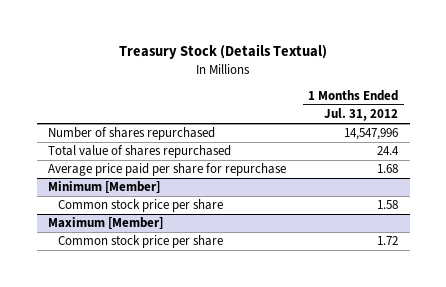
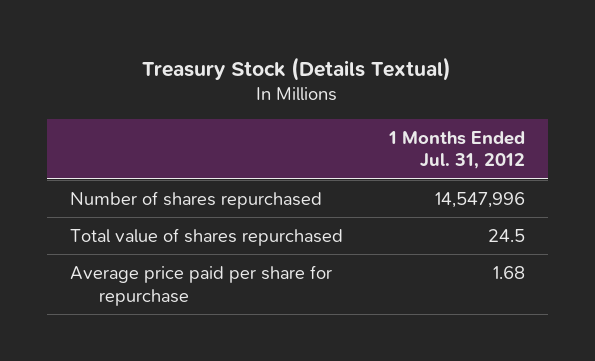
- Total value of shares repurchased | 24.4
+ Total value of shares repurchased | 24.5
- Minimum [Member]
- Common stock price per share | 1.58
- Maximum [Member]
- Common stock price per share | 1.72

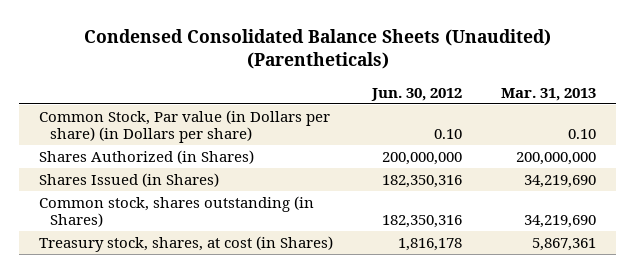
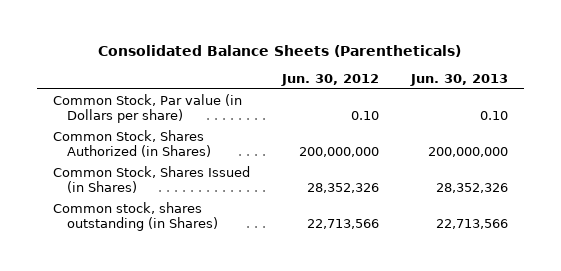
- Condensed Consolidated Balance Sheets (Unaudited) (Parentheticals)
+ Consolidated Balance Sheets (Parentheticals)
- | Jun. 30, 2012 | Mar. 31, 2013
+ | Jun. 30, 2012 | Jun. 30, 2013
- Common Stock, Par value (in Dollars per share) (in Dollars per share) | 0.10 | 0.10
- Shares Authorized (in Shares) | 200,000,000 | 200,000,000
- Shares Issued (in Shares) | 182,350,316 | 34,219,690
- Common stock, shares outstanding (in Shares) | 182,350,316 | 34,219,690
- Treasury stock, shares, at cost (in Shares) | 1,816,178 | 5,867,361
+ Common Stock, Par value (in Dollars per share) | 0.10 | 0.10
+ Common Stock, Shares Authorized (in Shares) | 200,000,000 | 200,000,000
+ Common Stock, Shares Issued (in Shares) | 28,352,326 | 28,352,326
+ Common stock, shares outstanding (in Shares) | 22,713,566 | 22,713,566

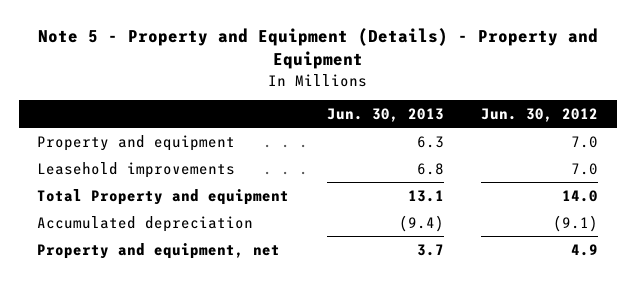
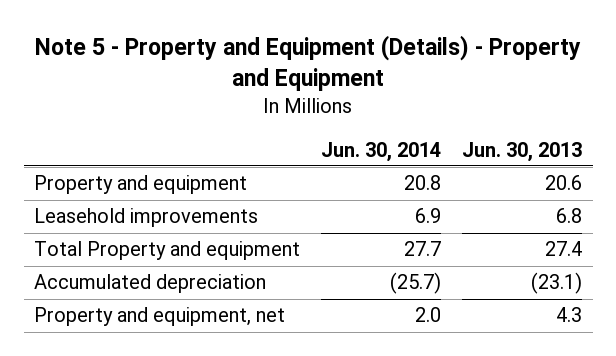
- | Jun. 30, 2013 | Jun. 30, 2012
+ | Jun. 30, 2014 | Jun. 30, 2013
- Property and equipment | 6.3 | 7.0
+ Property and equipment | 20.8 | 20.6
- Total Property and equipment | 13.1 | 14.0
- Accumulated depreciation | (9.4) | (9.1)
- Property and equipment, net | 3.7 | 4.9
+ Total Property and equipment | 27.7 | 27.4
+ Accumulated depreciation | (25.7) | (23.1)
+ Property and equipment, net | 2.0 | 4.3

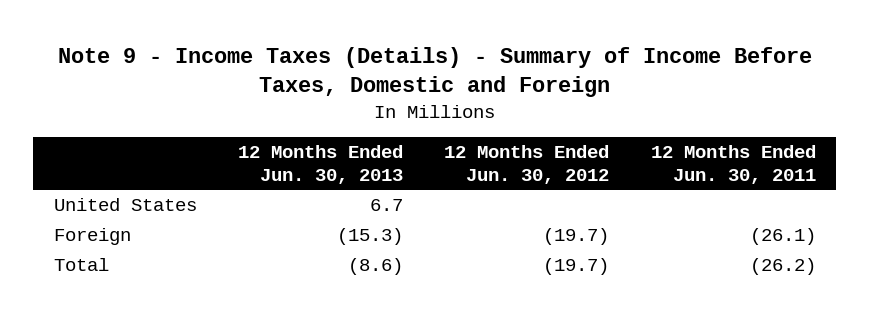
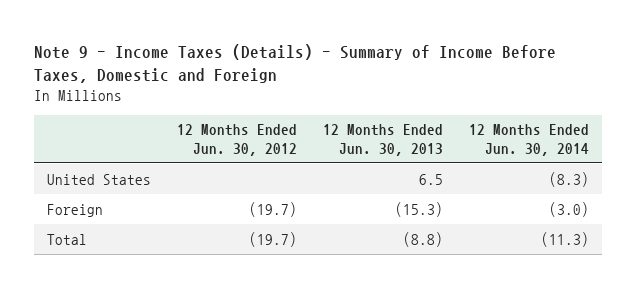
- | 12 Months Ended Jun. 30, 2013 | 12 Months Ended Jun. 30, 2012 | 12 Months Ended Jun. 30, 2011
+ | 12 Months Ended Jun. 30, 2012 | 12 Months Ended Jun. 30, 2013 | 12 Months Ended Jun. 30, 2014
- United States | 6.7 | |
+ United States | | 6.5 | (8.3)
- Total | (8.6) | (19.7) | (26.2)
+ Total | (19.7) | (8.8) | (11.3)

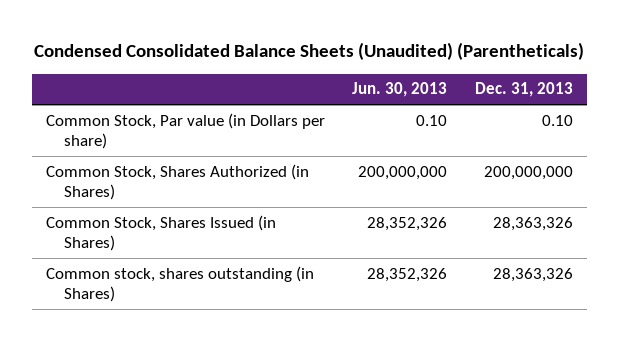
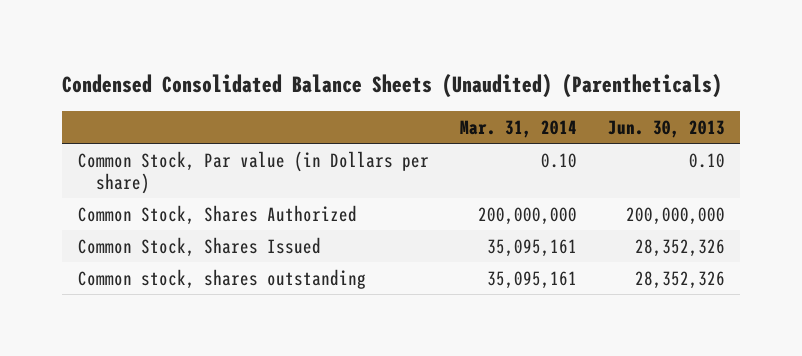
- | Jun. 30, 2013 | Dec. 31, 2013
+ | Mar. 31, 2014 | Jun. 30, 2013
- Common Stock, Shares Authorized (in Shares) | 200,000,000 | 200,000,000
- Common Stock, Shares Issued (in Shares) | 28,352,326 | 28,363,326
- Common stock, shares outstanding (in Shares) | 28,352,326 | 28,363,326
+ Common Stock, Shares Authorized | 200,000,000 | 200,000,000
+ Common Stock, Shares Issued | 35,095,161 | 28,352,326
+ Common stock, shares outstanding | 35,095,161 | 28,352,326

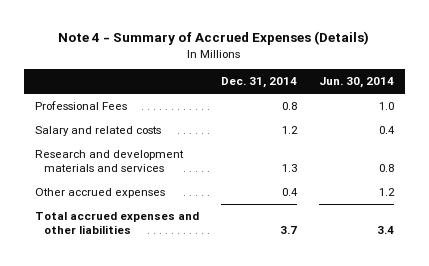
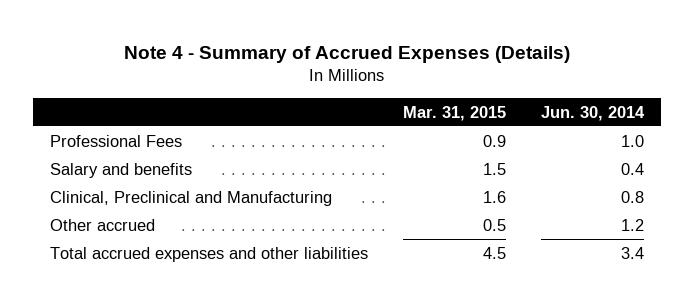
- | Dec. 31, 2014 | Jun. 30, 2014
+ | Mar. 31, 2015 | Jun. 30, 2014
- Salary and related costs | 1.2 | 0.4
- Research and development materials and services | 1.3 | 0.8
- Other accrued expenses | 0.4 | 1.2
+ Salary and benefits | 1.5 | 0.4
+ Clinical, Preclinical and Manufacturing | 1.6 | 0.8
+ Other accrued | 0.5 | 1.2

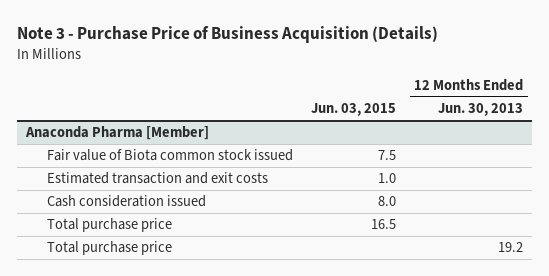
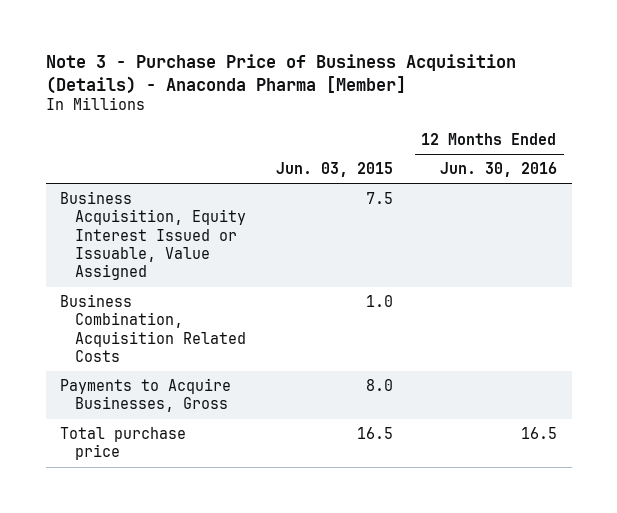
- Note 3 - Purchase Price of Business Acquisition (Details)
+ Note 3 - Purchase Price of Business Acquisition (Details) - Anaconda Pharma [Member]
- | Jun. 03, 2015 | 12 Months Ended Jun. 30, 2013
+ | Jun. 03, 2015 | 12 Months Ended Jun. 30, 2016
- Anaconda Pharma [Member]
- Fair value of Biota common stock issued | 7.5 |
- Estimated transaction and exit costs | 1.0 |
- Cash consideration issued | 8.0 |
+ Business Acquisition, Equity Interest Issued or Issuable, Value Assigned | 7.5 |
+ Business Combination, Acquisition Related Costs | 1.0 |
+ Payments to Acquire Businesses, Gross | 8.0 |
- Total purchase price | | 19.2

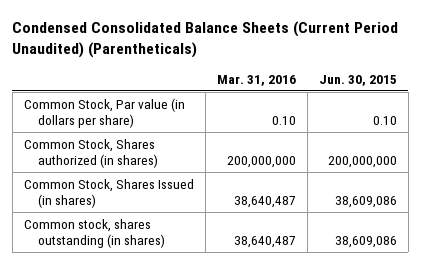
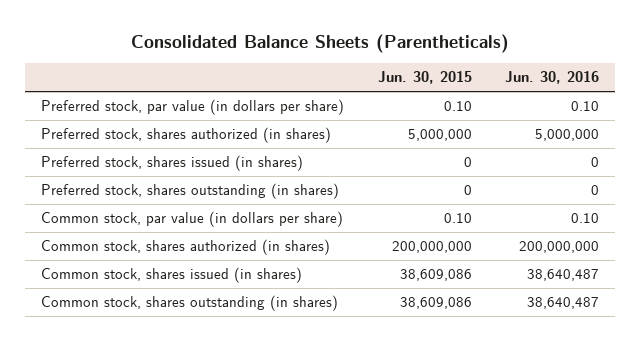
- Condensed Consolidated Balance Sheets (Current Period Unaudited) (Parentheticals)
+ Consolidated Balance Sheets (Parentheticals)
- | Mar. 31, 2016 | Jun. 30, 2015
+ | Jun. 30, 2015 | Jun. 30, 2016
- Common Stock, Par value (in dollars per share) | 0.10 | 0.10
- Common Stock, Shares authorized (in shares) | 200,000,000 | 200,000,000
- Common Stock, Shares Issued (in shares) | 38,640,487 | 38,609,086
+ Preferred stock, par value (in dollars per share) | 0.10 | 0.10
+ Preferred stock, shares authorized (in shares) | 5,000,000 | 5,000,000
+ Preferred stock, shares issued (in shares) | 0 | 0
+ Preferred stock, shares outstanding (in shares) | 0 | 0
+ Common stock, par value (in dollars per share) | 0.10 | 0.10
+ Common stock, shares authorized (in shares) | 200,000,000 | 200,000,000
+ Common stock, shares issued (in shares) | 38,609,086 | 38,640,487

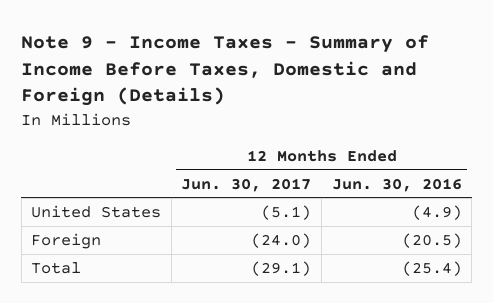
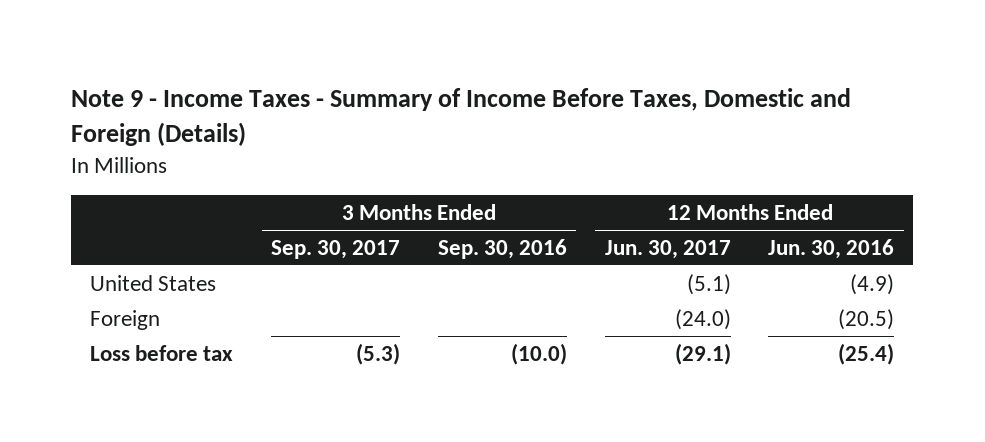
- | 12 Months Ended Jun. 30, 2017 | 12 Months Ended Jun. 30, 2016
+ | 3 Months Ended Sep. 30, 2017 | 3 Months Ended Sep. 30, 2016 | 12 Months Ended Jun. 30, 2017 | 12 Months Ended Jun. 30, 2016
- Total | (29.1) | (25.4)
+ Loss before tax | (5.3) | (10.0) | (29.1) | (25.4)

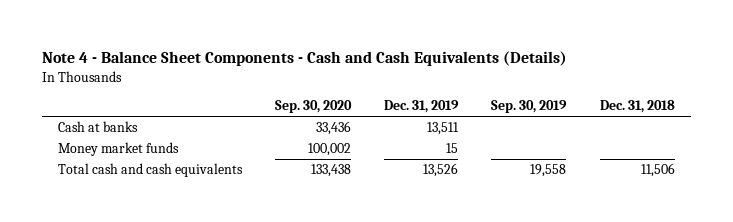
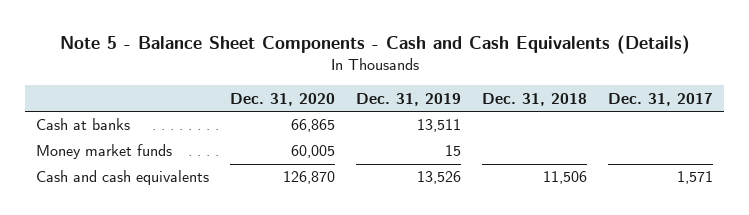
- Note 4 - Balance Sheet Components - Cash and Cash Equivalents (Details)
+ Note 5 - Balance Sheet Components - Cash and Cash Equivalents (Details)
- | Sep. 30, 2020 | Dec. 31, 2019 | Sep. 30, 2019 | Dec. 31, 2018
+ | Dec. 31, 2020 | Dec. 31, 2019 | Dec. 31, 2018 | Dec. 31, 2017
- Total cash and cash equivalents | 133,438 | 13,526 | 19,558 | 11,506
+ Cash and cash equivalents | 126,870 | 13,526 | 11,506 | 1,571

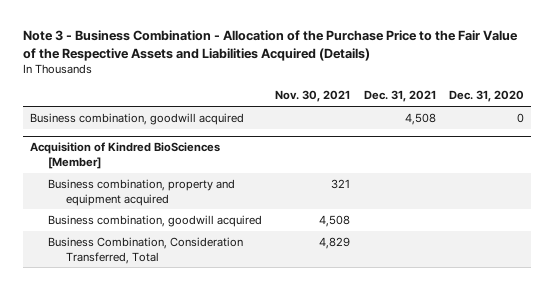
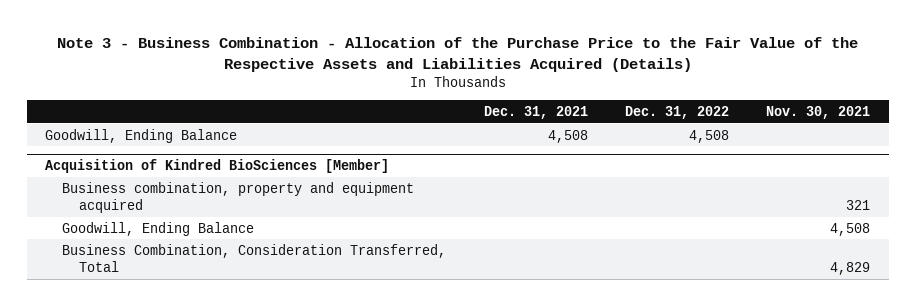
- | Nov. 30, 2021 | Dec. 31, 2021 | Dec. 31, 2020
+ | Dec. 31, 2021 | Dec. 31, 2022 | Nov. 30, 2021
- Business combination, goodwill acquired | | 4,508 | 0
+ Goodwill, Ending Balance | 4,508 | 4,508 |
@ Acquisition of Kindred BioSciences [Member]
- Business combination, goodwill acquired | 4,508 | |
+ Goodwill, Ending Balance | | | 4,508

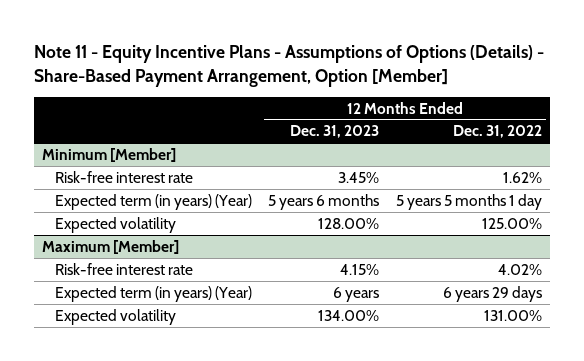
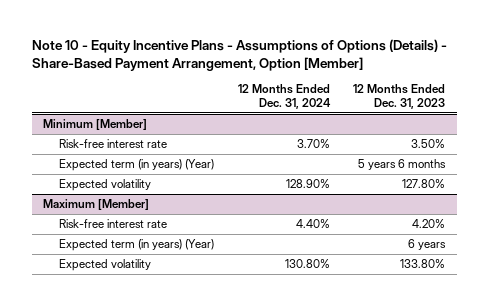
- Note 11 - Equity Incentive Plans - Assumptions of Options (Details) - Share-Based Payment Arrangement, Option [Member]
+ Note 10 - Equity Incentive Plans - Assumptions of Options (Details) - Share-Based Payment Arrangement, Option [Member]
- | 12 Months Ended Dec. 31, 2023 | 12 Months Ended Dec. 31, 2022
+ | 12 Months Ended Dec. 31, 2024 | 12 Months Ended Dec. 31, 2023
@ Minimum [Member]
- Risk-free interest rate | 3.45% | 1.62%
+ Risk-free interest rate | 3.70% | 3.50%
- Expected volatility | 128.00% | 125.00%
+ Expected volatility | 128.90% | 127.80%
@ Maximum [Member]
- Risk-free interest rate | 4.15% | 4.02%
+ Risk-free interest rate | 4.40% | 4.20%
- Expected volatility | 134.00% | 131.00%
+ Expected volatility | 130.80% | 133.80%

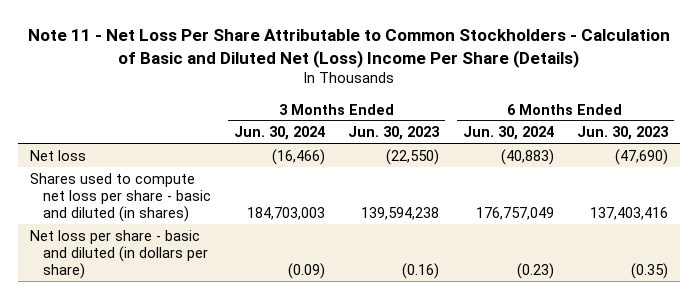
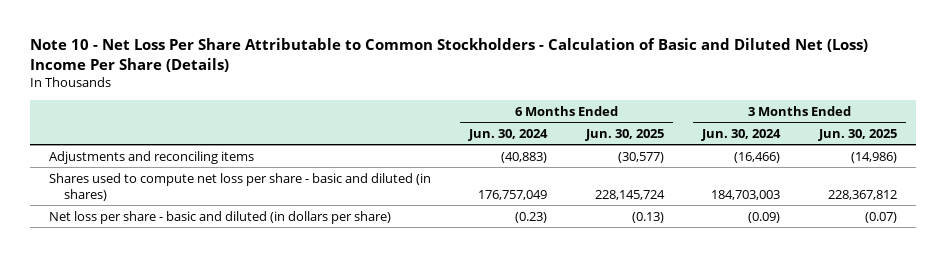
- Note 11 - Net Loss Per Share Attributable to Common Stockholders - Calculation of Basic and Diluted Net (Loss) Income Per Share (Details)
+ Note 10 - Net Loss Per Share Attributable to Common Stockholders - Calculation of Basic and Diluted Net (Loss) Income Per Share (Details)
- | 3 Months Ended Jun. 30, 2024 | 3 Months Ended Jun. 30, 2023 | 6 Months Ended Jun. 30, 2024 | 6 Months Ended Jun. 30, 2023
+ | 6 Months Ended Jun. 30, 2024 | 6 Months Ended Jun. 30, 2025 | 3 Months Ended Jun. 30, 2024 | 3 Months Ended Jun. 30, 2025
- Net loss | (16,466) | (22,550) | (40,883) | (47,690)
+ Adjustments and reconciling items | (40,883) | (30,577) | (16,466) | (14,986)

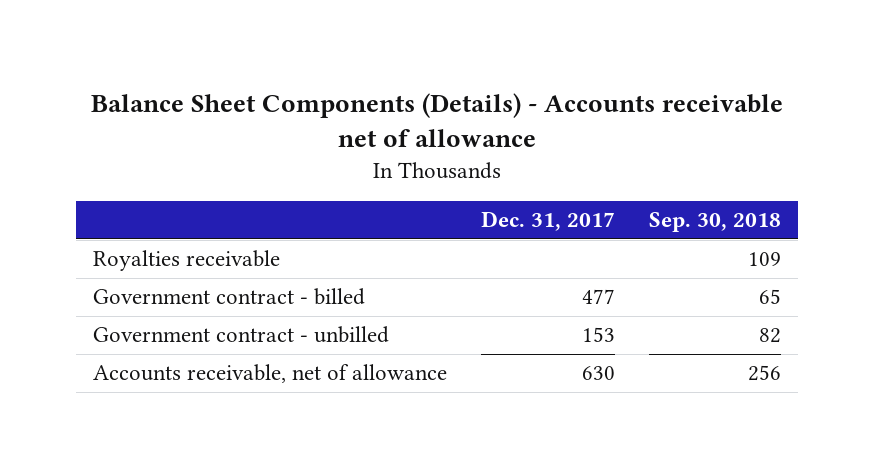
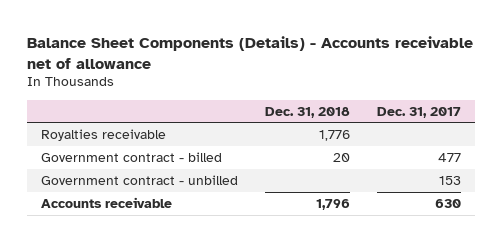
- | Dec. 31, 2017 | Sep. 30, 2018
+ | Dec. 31, 2018 | Dec. 31, 2017
- Accounts receivable, net of allowance | 630 | 256
+ Accounts receivable | 1,796 | 630

